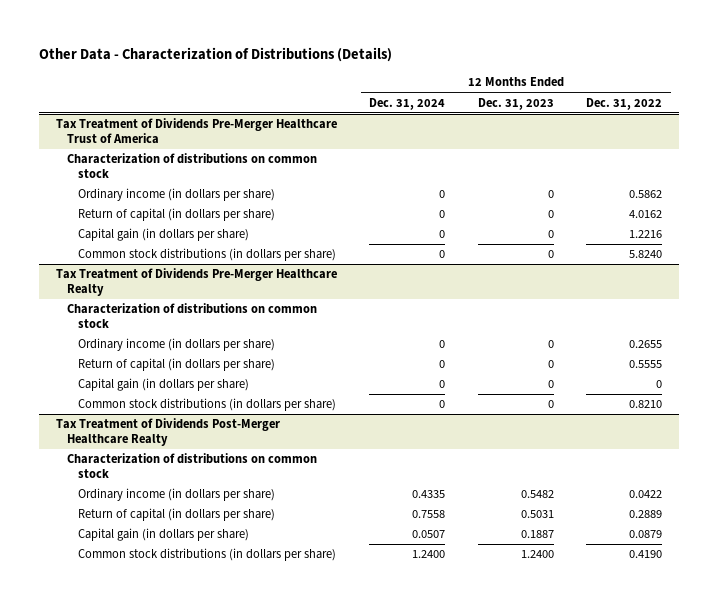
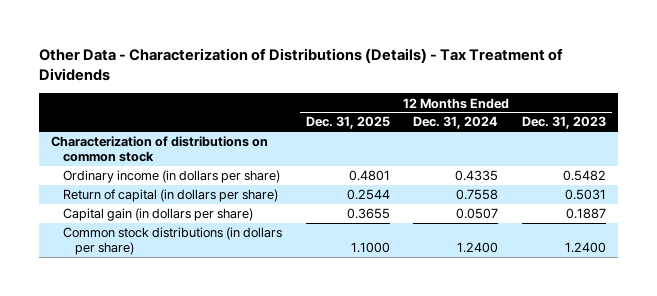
- Other Data - Characterization of Distributions (Details)
+ Other Data - Characterization of Distributions (Details) - Tax Treatment of Dividends
- | 12 Months Ended Dec. 31, 2024 | 12 Months Ended Dec. 31, 2023 | 12 Months Ended Dec. 31, 2022
+ | 12 Months Ended Dec. 31, 2025 | 12 Months Ended Dec. 31, 2024 | 12 Months Ended Dec. 31, 2023
- Tax Treatment of Dividends Pre-Merger Healthcare Trust of America
- Ordinary income (in dollars per share) | 0 | 0 | 0.5862
- Return of capital (in dollars per share) | 0 | 0 | 4.0162
- Capital gain (in dollars per share) | 0 | 0 | 1.2216
- Common stock distributions (in dollars per share) | 0 | 0 | 5.8240
- Tax Treatment of Dividends Pre-Merger Healthcare Realty
- Characterization of distributions on common stock
- Ordinary income (in dollars per share) | 0 | 0 | 0.2655
- Return of capital (in dollars per share) | 0 | 0 | 0.5555
- Capital gain (in dollars per share) | 0 | 0 | 0
- Common stock distributions (in dollars per share) | 0 | 0 | 0.8210
- Tax Treatment of Dividends Post-Merger Healthcare Realty
- Characterization of distributions on common stock

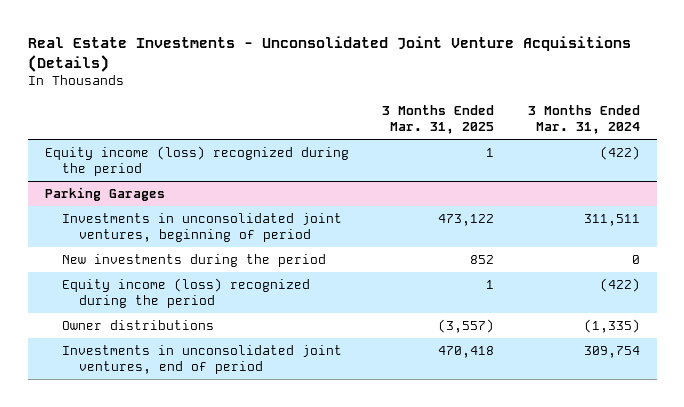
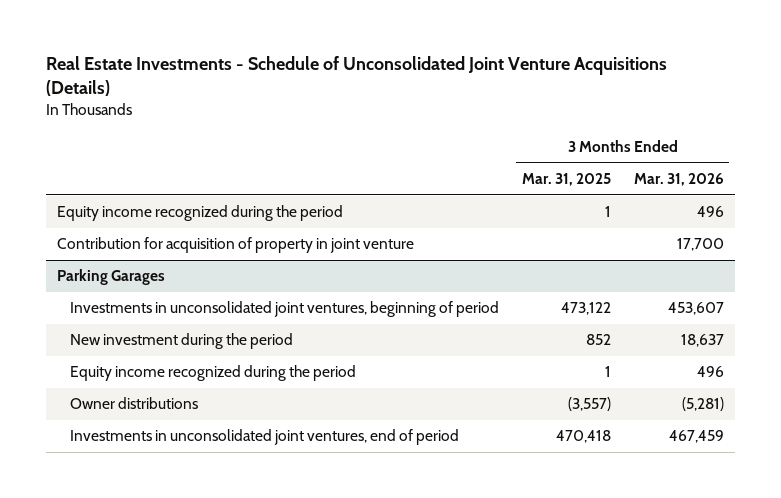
- Real Estate Investments - Unconsolidated Joint Venture Acquisitions (Details)
+ Real Estate Investments - Schedule of Unconsolidated Joint Venture Acquisitions (Details)
- | 3 Months Ended Mar. 31, 2025 | 3 Months Ended Mar. 31, 2024
+ | 3 Months Ended Mar. 31, 2025 | 3 Months Ended Mar. 31, 2026
- Equity income (loss) recognized during the period | 1 | (422)
+ Equity income recognized during the period | 1 | 496
+ Contribution for acquisition of property in joint venture | | 17,700
@ Parking Garages
- New investments during the period | 852 | 0
- Equity income (loss) recognized during the period | 1 | (422)
+ New investment during the period | 852 | 18,637
+ Equity income recognized during the period | 1 | 496

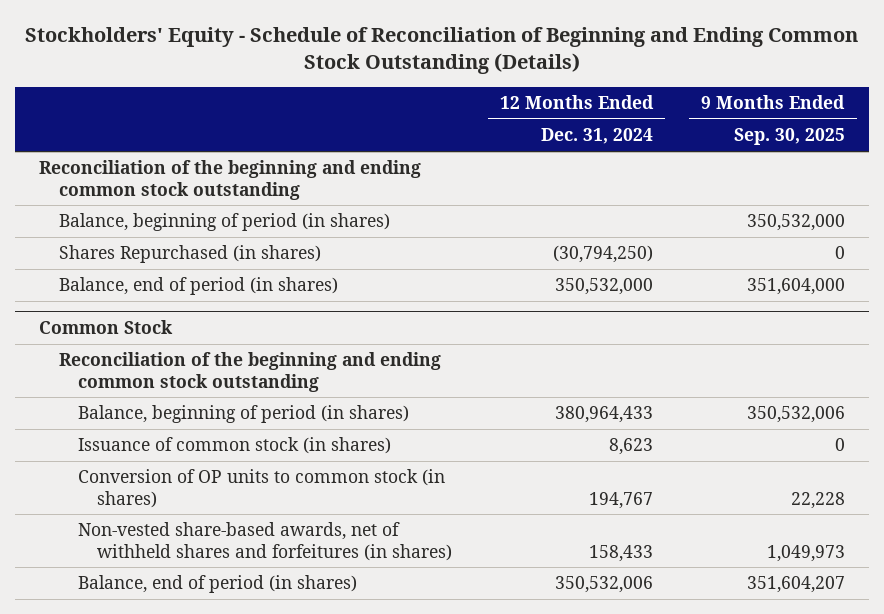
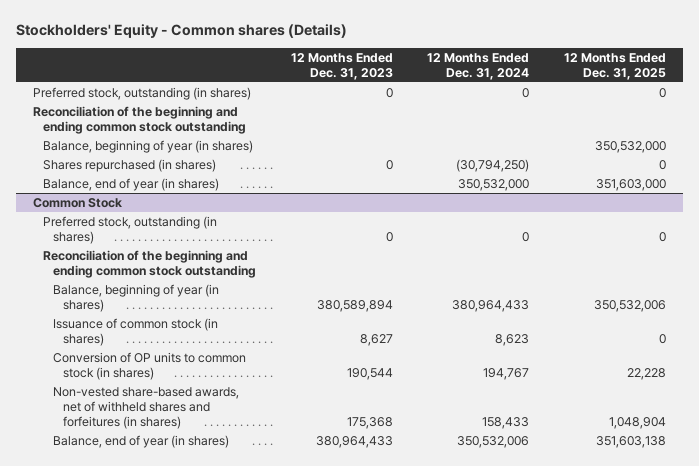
- Stockholders' Equity - Schedule of Reconciliation of Beginning and Ending Common Stock Outstanding (Details)
+ Stockholders' Equity - Common shares (Details)
- | 12 Months Ended Dec. 31, 2024 | 9 Months Ended Sep. 30, 2025
+ | 12 Months Ended Dec. 31, 2023 | 12 Months Ended Dec. 31, 2024 | 12 Months Ended Dec. 31, 2025
+ Preferred stock, outstanding (in shares) | 0 | 0 | 0
- Balance, beginning of period (in shares) | | 350,532,000
- Shares Repurchased (in shares) | (30,794,250) | 0
- Balance, end of period (in shares) | 350,532,000 | 351,604,000
+ Balance, beginning of year (in shares) | | | 350,532,000
+ Shares repurchased (in shares) | 0 | (30,794,250) | 0
+ Balance, end of year (in shares) | | 350,532,000 | 351,603,000
@ Common Stock
+ Preferred stock, outstanding (in shares) | 0 | 0 | 0
- Balance, beginning of period (in shares) | 380,964,433 | 350,532,006
+ Balance, beginning of year (in shares) | 380,589,894 | 380,964,433 | 350,532,006
- Balance, end of period (in shares) | 350,532,006 | 351,604,207
+ Balance, end of year (in shares) | 380,964,433 | 350,532,006 | 351,603,138

